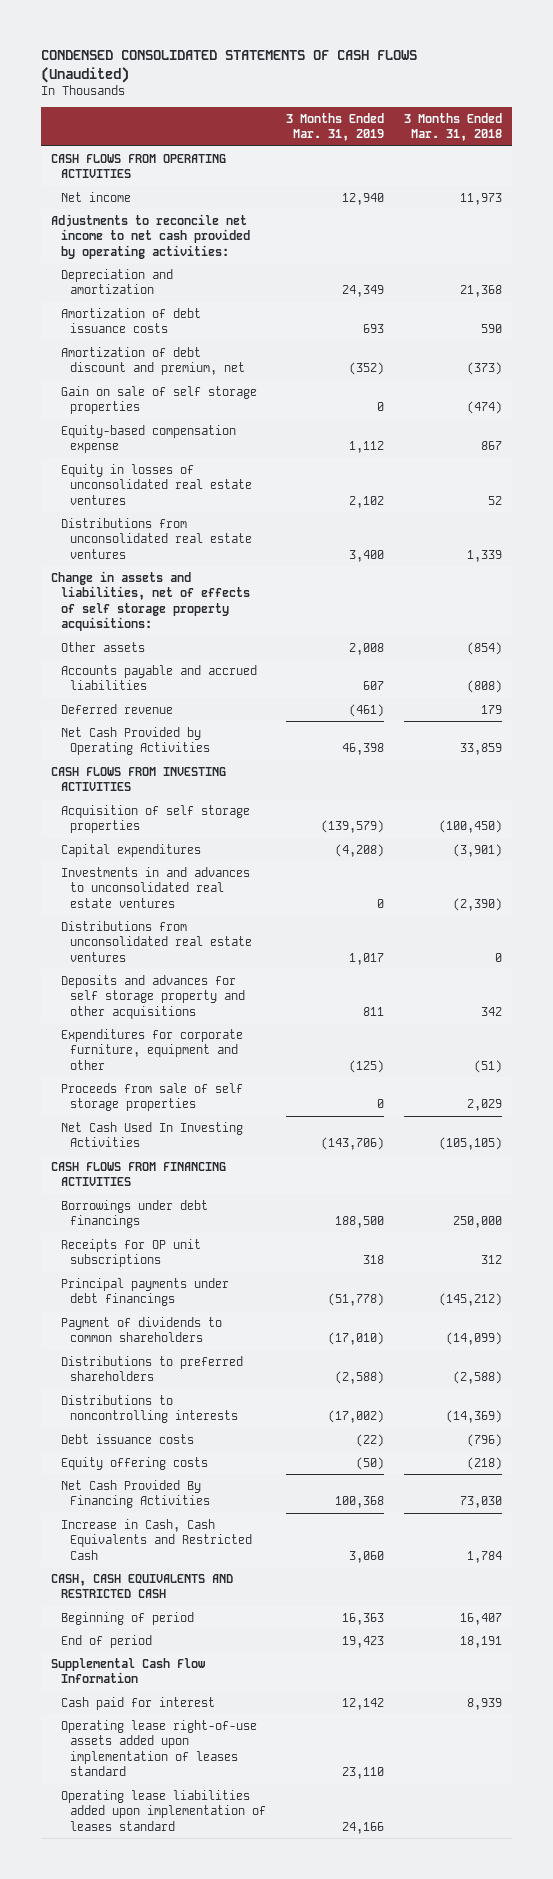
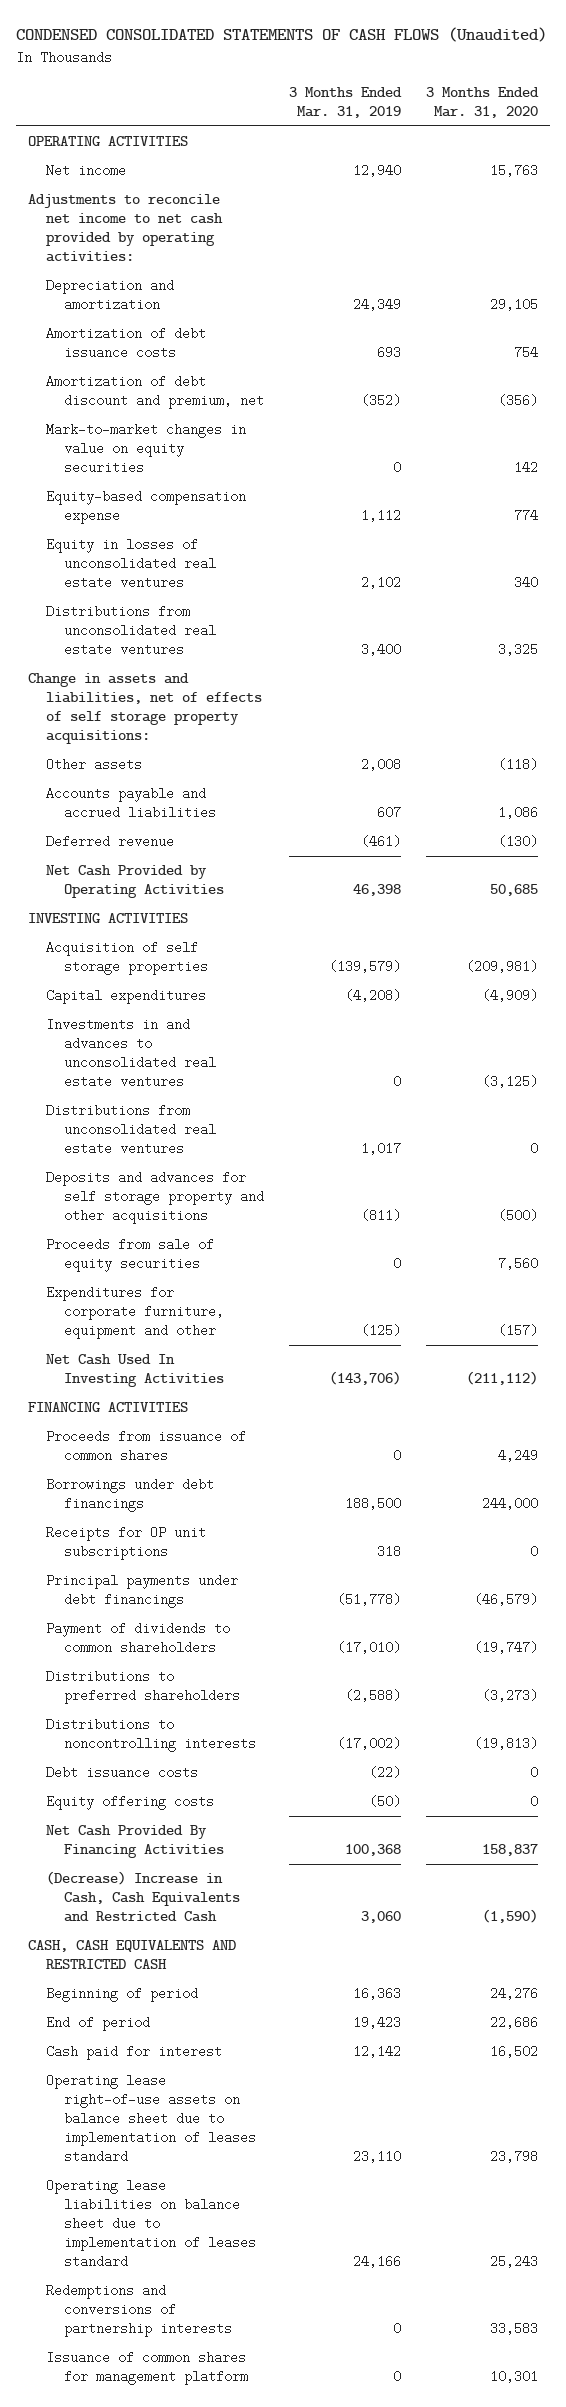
- | 3 Months Ended Mar. 31, 2019 | 3 Months Ended Mar. 31, 2018
+ | 3 Months Ended Mar. 31, 2019 | 3 Months Ended Mar. 31, 2020
- CASH FLOWS FROM OPERATING ACTIVITIES
+ OPERATING ACTIVITIES
- Gain on sale of self storage properties | 0 | (474)
+ Mark-to-market changes in value on equity securities | 0 | 142
- CASH FLOWS FROM INVESTING ACTIVITIES
+ INVESTING ACTIVITIES
- Deposits and advances for self storage property and other acquisitions | 811 | 342
+ Deposits and advances for self storage property and other acquisitions | (811) | (500)
+ Proceeds from sale of equity securities | 0 | 7,560
- Proceeds from sale of self storage properties | 0 | 2,029
- CASH FLOWS FROM FINANCING ACTIVITIES
+ FINANCING ACTIVITIES
+ Proceeds from issuance of common shares | 0 | 4,249
- Increase in Cash, Cash Equivalents and Restricted Cash | 3,060 | 1,784
+ (Decrease) Increase in Cash, Cash Equivalents and Restricted Cash | 3,060 | (1,590)
- Supplemental Cash Flow Information
- Operating lease right-of-use assets added upon implementation of leases standard | 23,110 |
- Operating lease liabilities added upon implementation of leases standard | 24,166 |
+ Operating lease right-of-use assets on balance sheet due to implementation of leases standard | 23,110 | 23,798
+ Operating lease liabilities on balance sheet due to implementation of leases standard | 24,166 | 25,243
+ Redemptions and conversions of partnership interests | 0 | 33,583
+ Issuance of common shares for management platform | 0 | 10,301

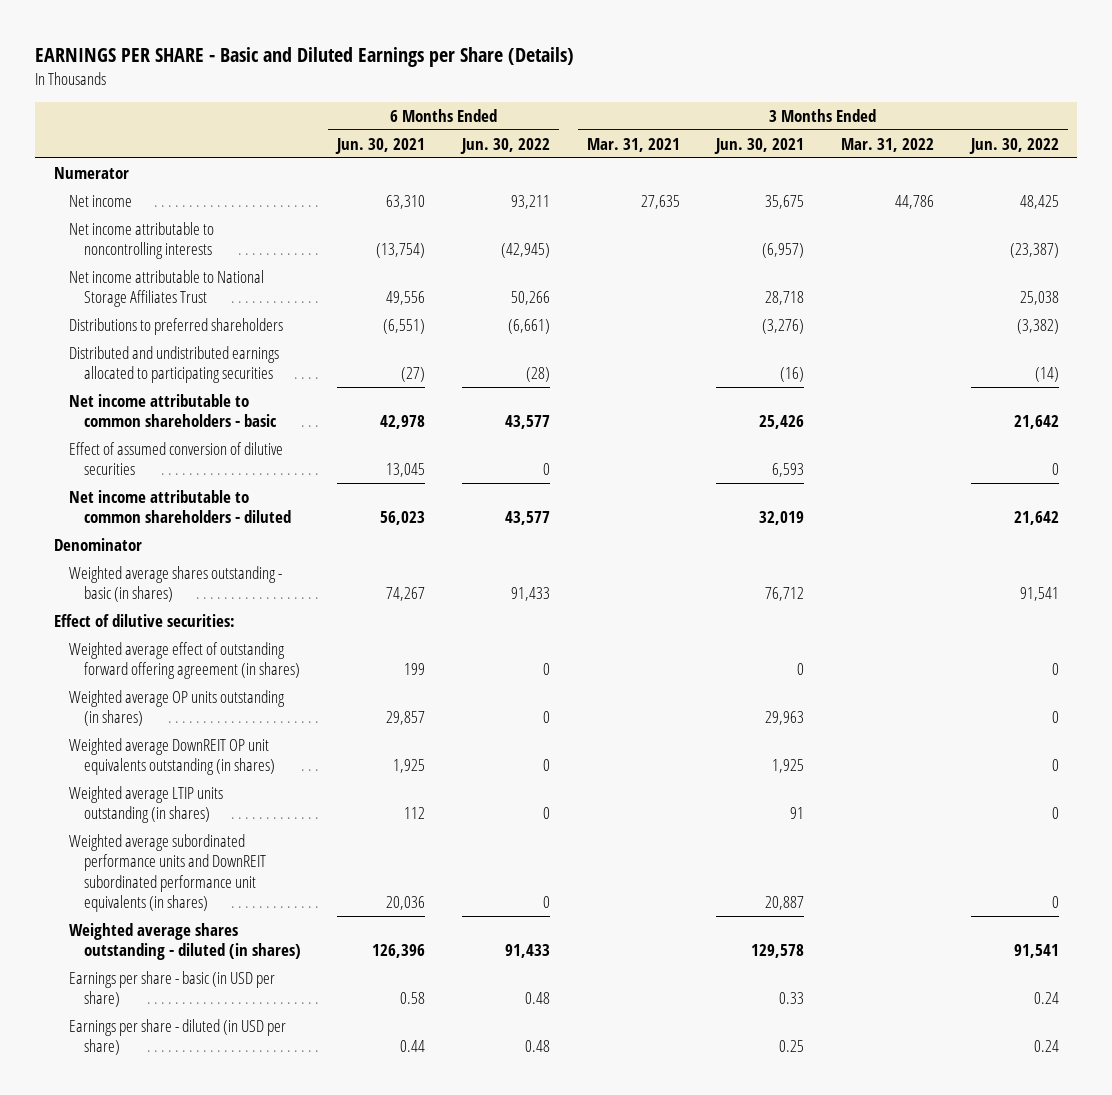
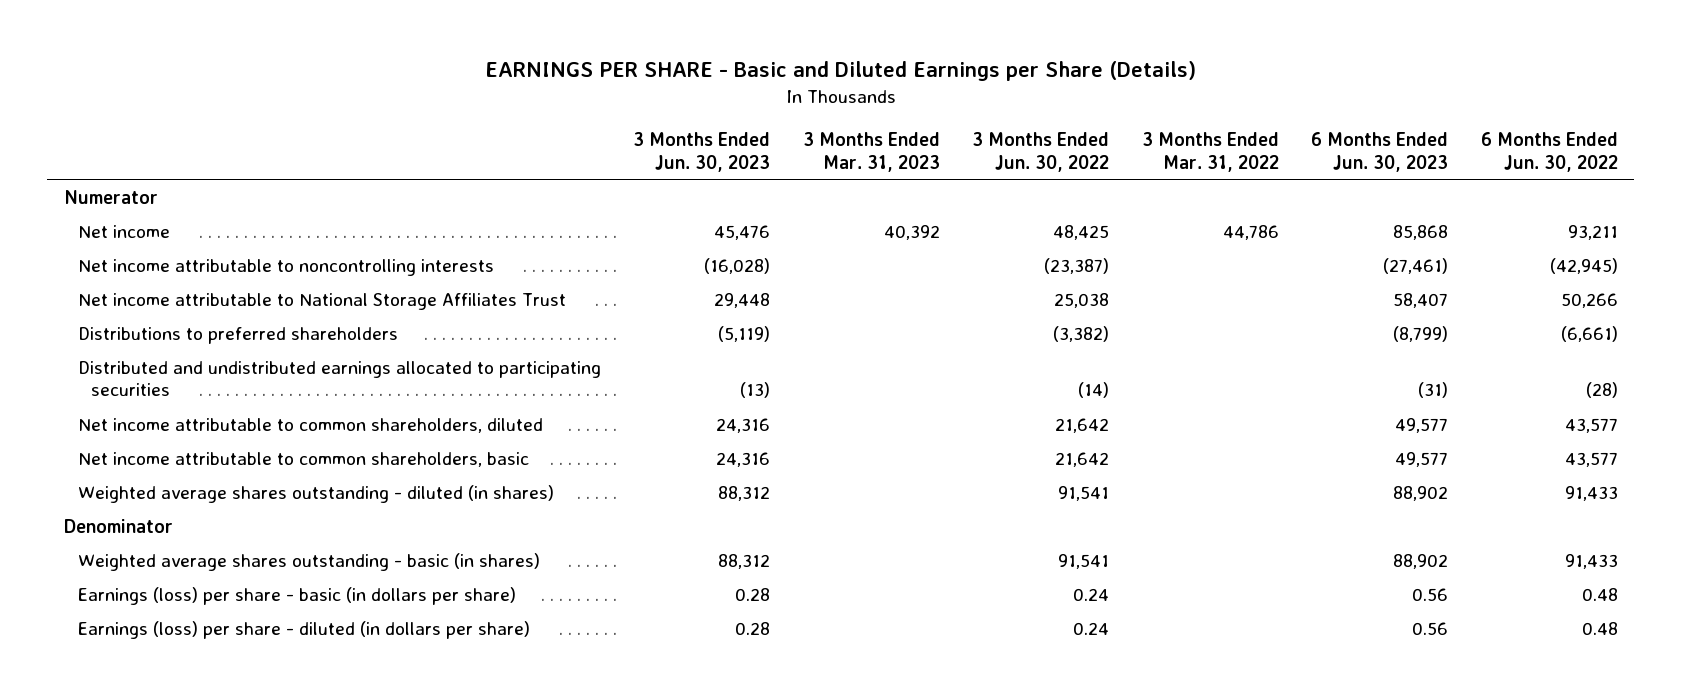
- | 6 Months Ended Jun. 30, 2021 | 6 Months Ended Jun. 30, 2022 | 3 Months Ended Mar. 31, 2021 | 3 Months Ended Jun. 30, 2021 | 3 Months Ended Mar. 31, 2022 | 3 Months Ended Jun. 30, 2022
+ | 3 Months Ended Jun. 30, 2023 | 3 Months Ended Mar. 31, 2023 | 3 Months Ended Jun. 30, 2022 | 3 Months Ended Mar. 31, 2022 | 6 Months Ended Jun. 30, 2023 | 6 Months Ended Jun. 30, 2022
- Net income attributable to common shareholders - basic | 42,978 | 43,577 | | 25,426 | | 21,642
- Effect of assumed conversion of dilutive securities | 13,045 | 0 | | 6,593 | | 0
- Net income attributable to common shareholders - diluted | 56,023 | 43,577 | | 32,019 | | 21,642
+ Net income attributable to common shareholders, diluted | 24,316 | | 21,642 | | 49,577 | 43,577
+ Net income attributable to common shareholders, basic | 24,316 | | 21,642 | | 49,577 | 43,577
moved up: Weighted average shares outstanding - diluted (in shares) | 88,312 | | 91,541 | | 88,902 | 91,433
- Effect of dilutive securities:
- Weighted average effect of outstanding forward offering agreement (in shares) | 199 | 0 | | 0 | | 0
- Weighted average OP units outstanding (in shares) | 29,857 | 0 | | 29,963 | | 0
- Weighted average DownREIT OP unit equivalents outstanding (in shares) | 1,925 | 0 | | 1,925 | | 0
- Weighted average LTIP units outstanding (in shares) | 112 | 0 | | 91 | | 0
- Weighted average subordinated performance units and DownREIT subordinated performance unit equivalents (in shares) | 20,036 | 0 | | 20,887 | | 0
- Earnings per share - basic (in USD per share) | 0.58 | 0.48 | | 0.33 | | 0.24
- Earnings per share - diluted (in USD per share) | 0.44 | 0.48 | | 0.25 | | 0.24
+ Earnings (loss) per share - basic (in dollars per share) | 0.28 | | 0.24 | | 0.56 | 0.48
+ Earnings (loss) per share - diluted (in dollars per share) | 0.28 | | 0.24 | | 0.56 | 0.48

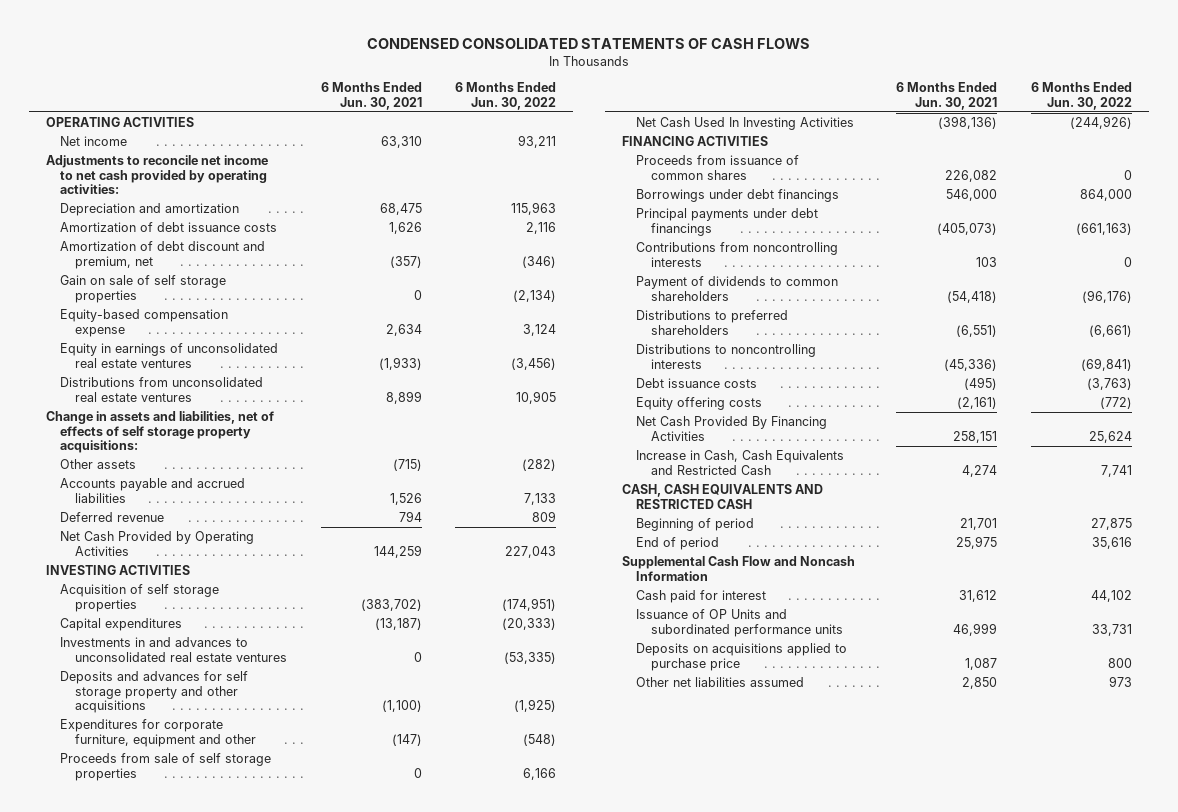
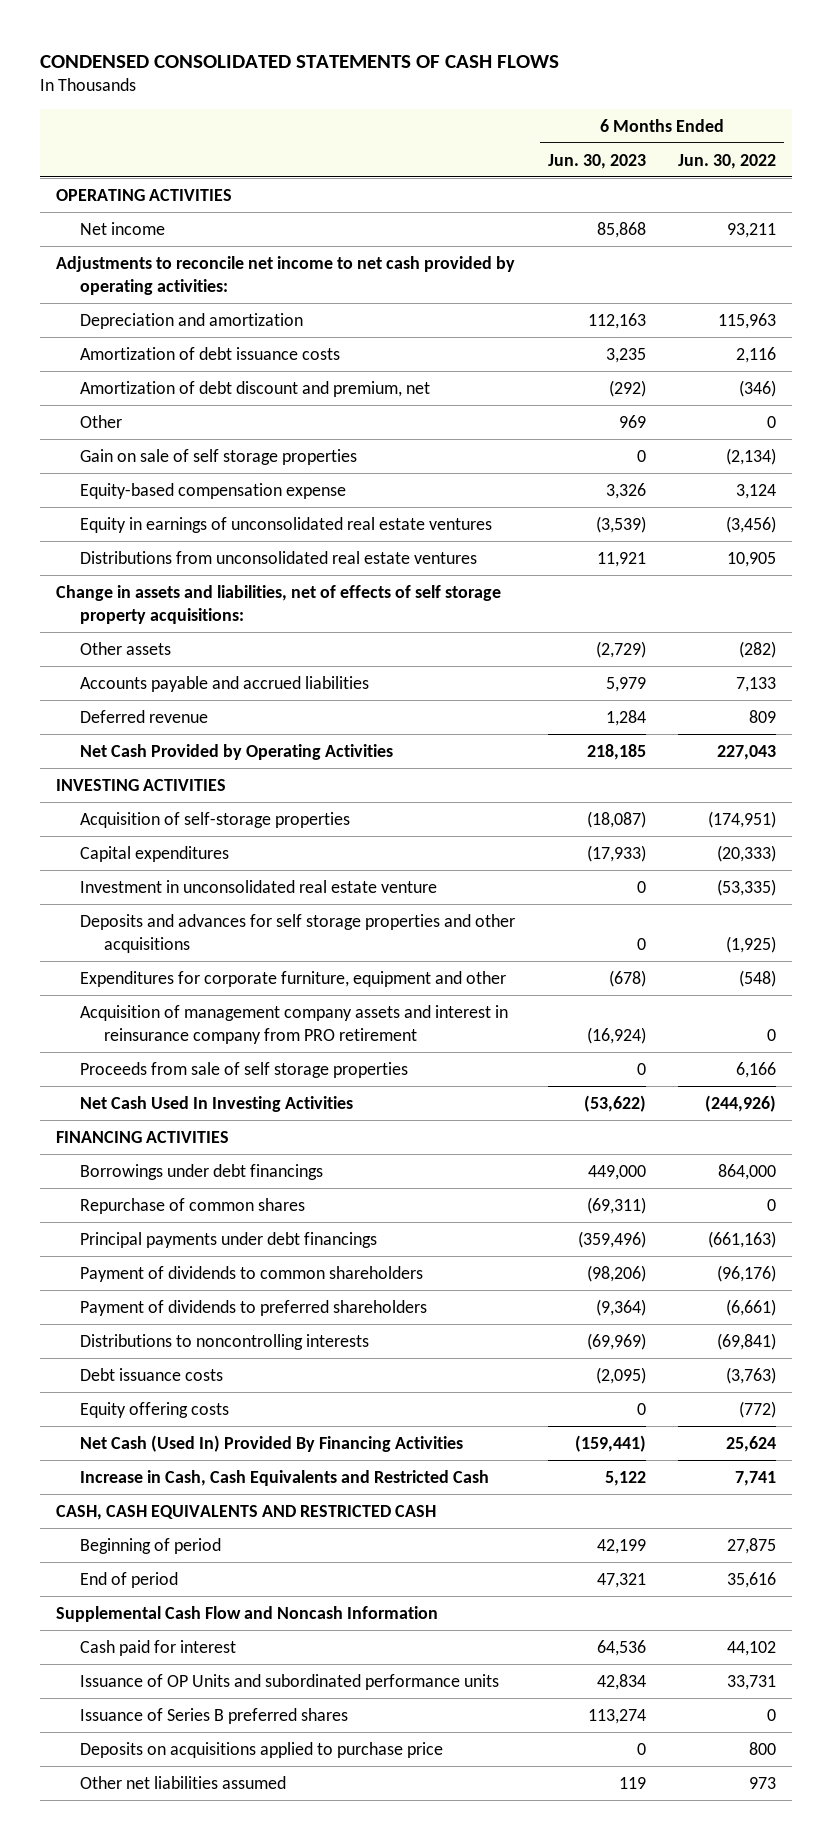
- | 6 Months Ended Jun. 30, 2021 | 6 Months Ended Jun. 30, 2022
+ | 6 Months Ended Jun. 30, 2023 | 6 Months Ended Jun. 30, 2022
+ Other | 969 | 0
- Acquisition of self storage properties | (383,702) | (174,951)
+ Acquisition of self-storage properties | (18,087) | (174,951)
- Investments in and advances to unconsolidated real estate ventures | 0 | (53,335)
- Deposits and advances for self storage property and other acquisitions | (1,100) | (1,925)
+ Investment in unconsolidated real estate venture | 0 | (53,335)
+ Deposits and advances for self storage properties and other acquisitions | 0 | (1,925)
+ Acquisition of management company assets and interest in reinsurance company from PRO retirement | (16,924) | 0
- Proceeds from issuance of common shares | 226,082 | 0
+ Repurchase of common shares | (69,311) | 0
- Contributions from noncontrolling interests | 103 | 0
- Distributions to preferred shareholders | (6,551) | (6,661)
+ Payment of dividends to preferred shareholders | (9,364) | (6,661)
- Net Cash Provided By Financing Activities | 258,151 | 25,624
+ Net Cash (Used In) Provided By Financing Activities | (159,441) | 25,624
+ Issuance of Series B preferred shares | 113,274 | 0

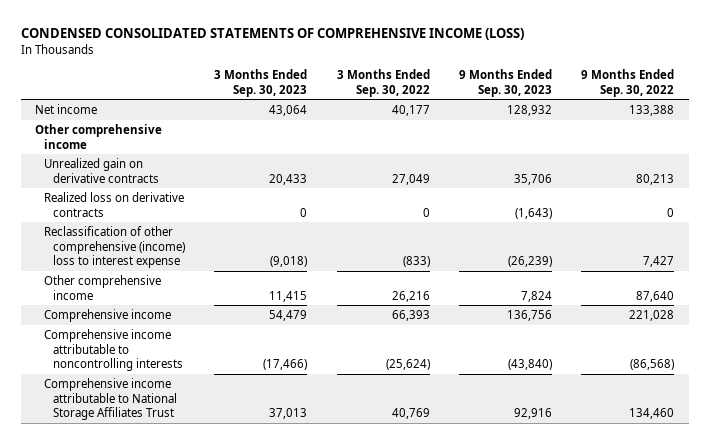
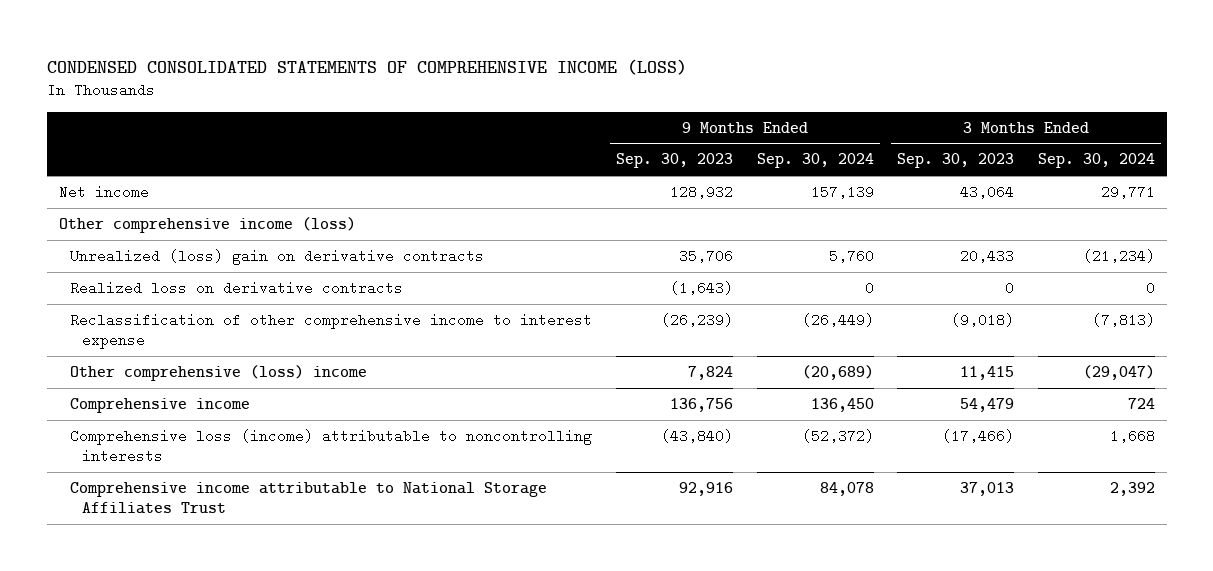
- | 3 Months Ended Sep. 30, 2023 | 3 Months Ended Sep. 30, 2022 | 9 Months Ended Sep. 30, 2023 | 9 Months Ended Sep. 30, 2022
+ | 9 Months Ended Sep. 30, 2023 | 9 Months Ended Sep. 30, 2024 | 3 Months Ended Sep. 30, 2023 | 3 Months Ended Sep. 30, 2024
- Other comprehensive income
- Unrealized gain on derivative contracts | 20,433 | 27,049 | 35,706 | 80,213
+ Other comprehensive income (loss)
+ Unrealized (loss) gain on derivative contracts | 35,706 | 5,760 | 20,433 | (21,234)
- Reclassification of other comprehensive (income) loss to interest expense | (9,018) | (833) | (26,239) | 7,427
- Other comprehensive income | 11,415 | 26,216 | 7,824 | 87,640
+ Reclassification of other comprehensive income to interest expense | (26,239) | (26,449) | (9,018) | (7,813)
+ Other comprehensive (loss) income | 7,824 | (20,689) | 11,415 | (29,047)
- Comprehensive income attributable to noncontrolling interests | (17,466) | (25,624) | (43,840) | (86,568)
+ Comprehensive loss (income) attributable to noncontrolling interests | (43,840) | (52,372) | (17,466) | 1,668

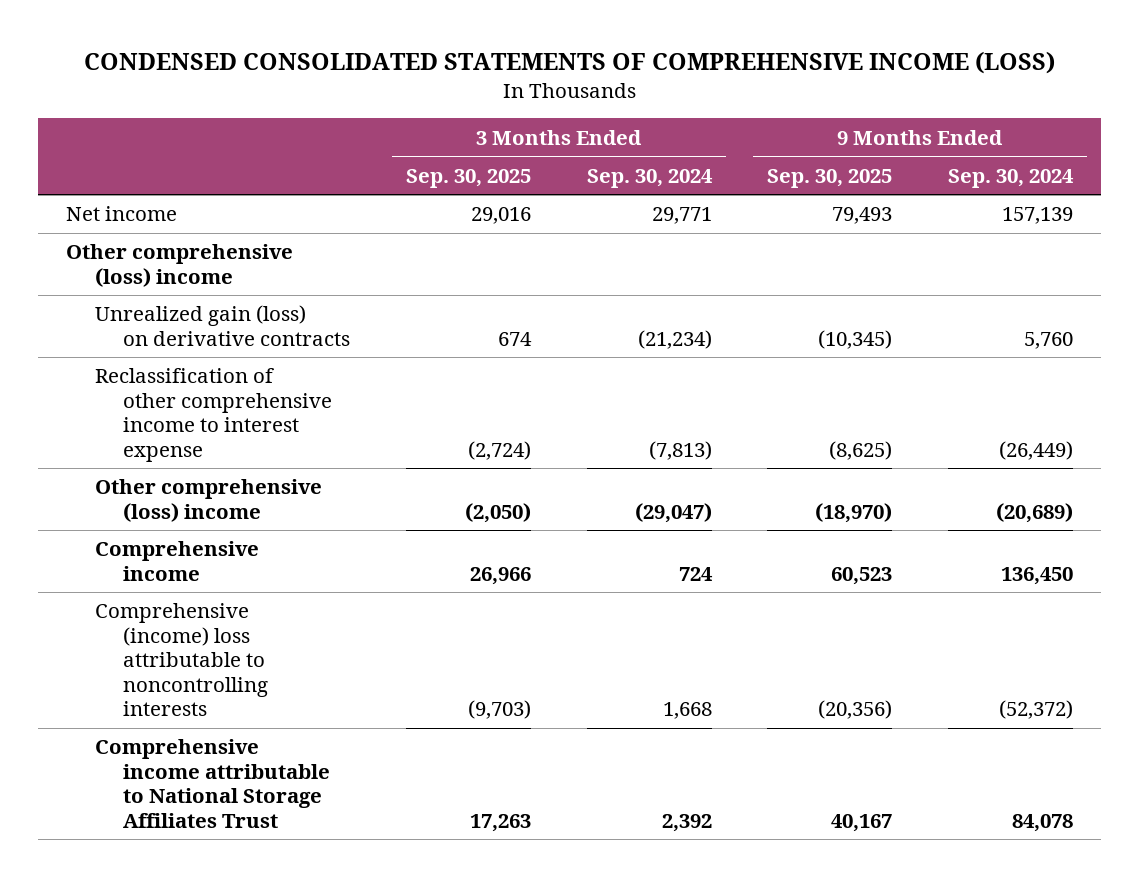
- | 9 Months Ended Sep. 30, 2023 | 9 Months Ended Sep. 30, 2024 | 3 Months Ended Sep. 30, 2023 | 3 Months Ended Sep. 30, 2024
+ | 3 Months Ended Sep. 30, 2025 | 3 Months Ended Sep. 30, 2024 | 9 Months Ended Sep. 30, 2025 | 9 Months Ended Sep. 30, 2024
- Other comprehensive income (loss)
- Unrealized (loss) gain on derivative contracts | 35,706 | 5,760 | 20,433 | (21,234)
- Realized loss on derivative contracts | (1,643) | 0 | 0 | 0
+ Other comprehensive (loss) income
+ Unrealized gain (loss) on derivative contracts | 674 | (21,234) | (10,345) | 5,760
- Comprehensive loss (income) attributable to noncontrolling interests | (43,840) | (52,372) | (17,466) | 1,668
+ Comprehensive (income) loss attributable to noncontrolling interests | (9,703) | 1,668 | (20,356) | (52,372)

